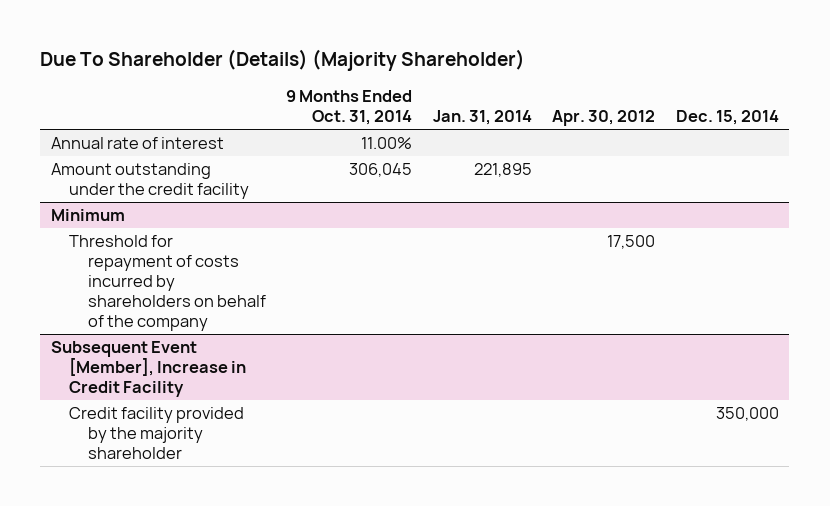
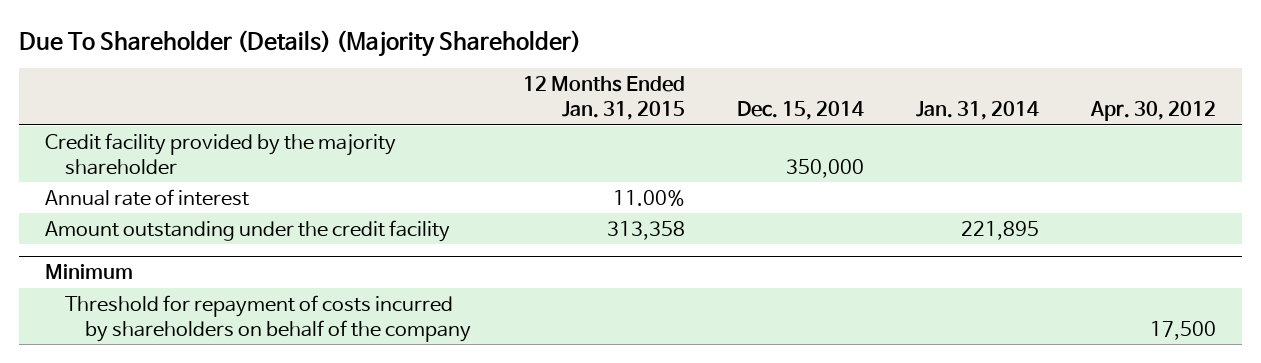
- | 9 Months Ended Oct. 31, 2014 | Jan. 31, 2014 | Apr. 30, 2012 | Dec. 15, 2014
+ | 12 Months Ended Jan. 31, 2015 | Dec. 15, 2014 | Jan. 31, 2014 | Apr. 30, 2012
+ Credit facility provided by the majority shareholder | | 350,000 | |
- Subsequent Event [Member], Increase in Credit Facility
- Credit facility provided by the majority shareholder | | | | 350,000

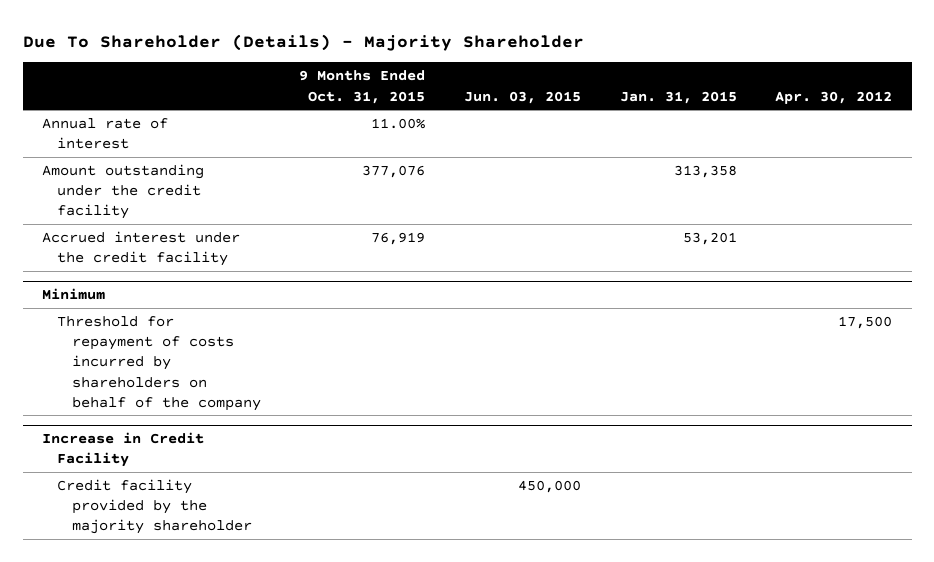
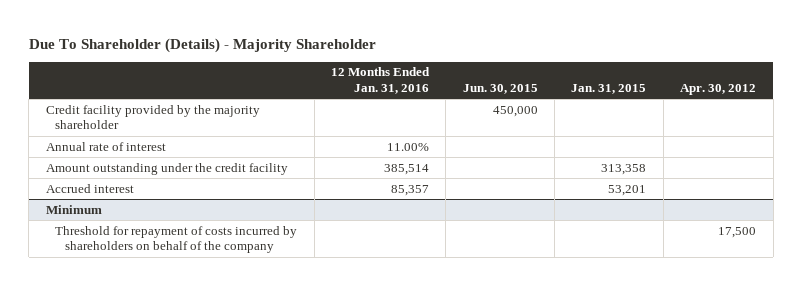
- | 9 Months Ended Oct. 31, 2015 | Jun. 03, 2015 | Jan. 31, 2015 | Apr. 30, 2012
+ | 12 Months Ended Jan. 31, 2016 | Jun. 30, 2015 | Jan. 31, 2015 | Apr. 30, 2012
+ Credit facility provided by the majority shareholder | | 450,000 | |
- Accrued interest under the credit facility | 76,919 | | 53,201 |
+ Accrued interest | 85,357 | | 53,201 |
- Increase in Credit Facility
- Credit facility provided by the majority shareholder | | 450,000 | |

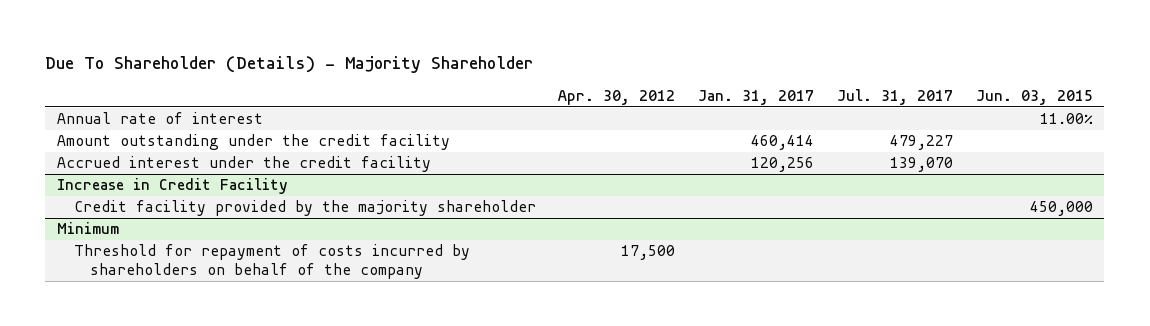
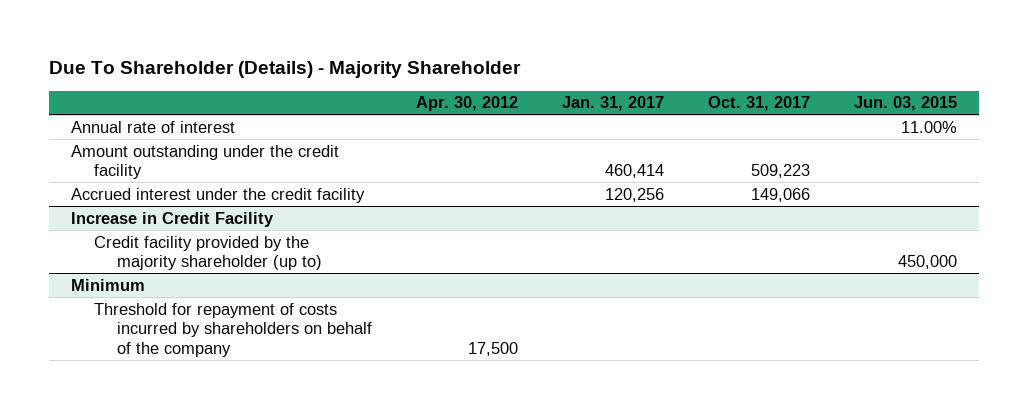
- | Apr. 30, 2012 | Jan. 31, 2017 | Jul. 31, 2017 | Jun. 03, 2015
+ | Apr. 30, 2012 | Jan. 31, 2017 | Oct. 31, 2017 | Jun. 03, 2015
@ Increase in Credit Facility
- Credit facility provided by the majority shareholder | | | | 450,000
+ Credit facility provided by the majority shareholder (up to) | | | | 450,000

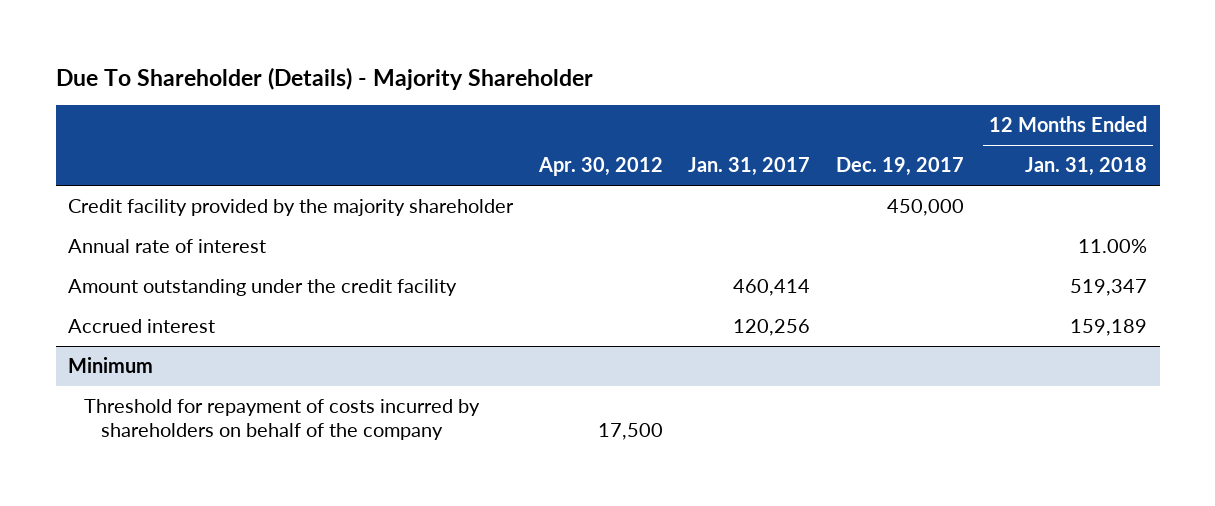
- | Apr. 30, 2012 | Jan. 31, 2017 | Oct. 31, 2017 | Jun. 03, 2015
+ | Apr. 30, 2012 | Jan. 31, 2017 | Dec. 19, 2017 | 12 Months Ended Jan. 31, 2018
+ Credit facility provided by the majority shareholder | | | 450,000 |
- Accrued interest under the credit facility | | 120,256 | 149,066 |
- Increase in Credit Facility
- Credit facility provided by the majority shareholder (up to) | | | | 450,000
+ Accrued interest | | 120,256 | | 159,189

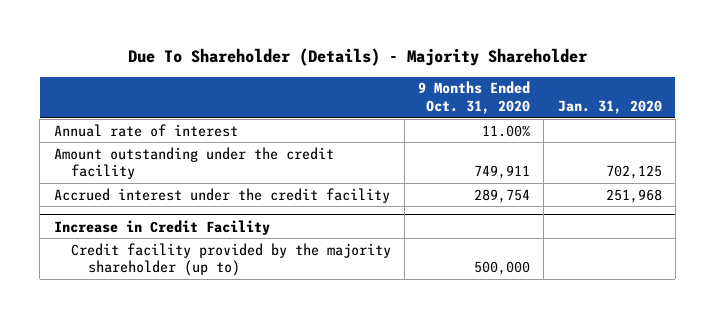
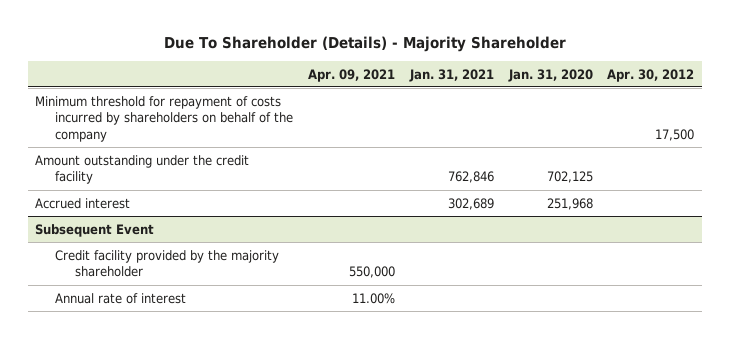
- | 9 Months Ended Oct. 31, 2020 | Jan. 31, 2020
+ | Apr. 09, 2021 | Jan. 31, 2021 | Jan. 31, 2020 | Apr. 30, 2012
- Annual rate of interest | 11.00% |
+ Minimum threshold for repayment of costs incurred by shareholders on behalf of the company | | | | 17,500
- Accrued interest under the credit facility | 289,754 | 251,968
- Increase in Credit Facility
- Credit facility provided by the majority shareholder (up to) | 500,000 |
+ Accrued interest | | 302,689 | 251,968 |
+ Subsequent Event
+ Credit facility provided by the majority shareholder | 550,000 | | |
+ Annual rate of interest | 11.00% | | |

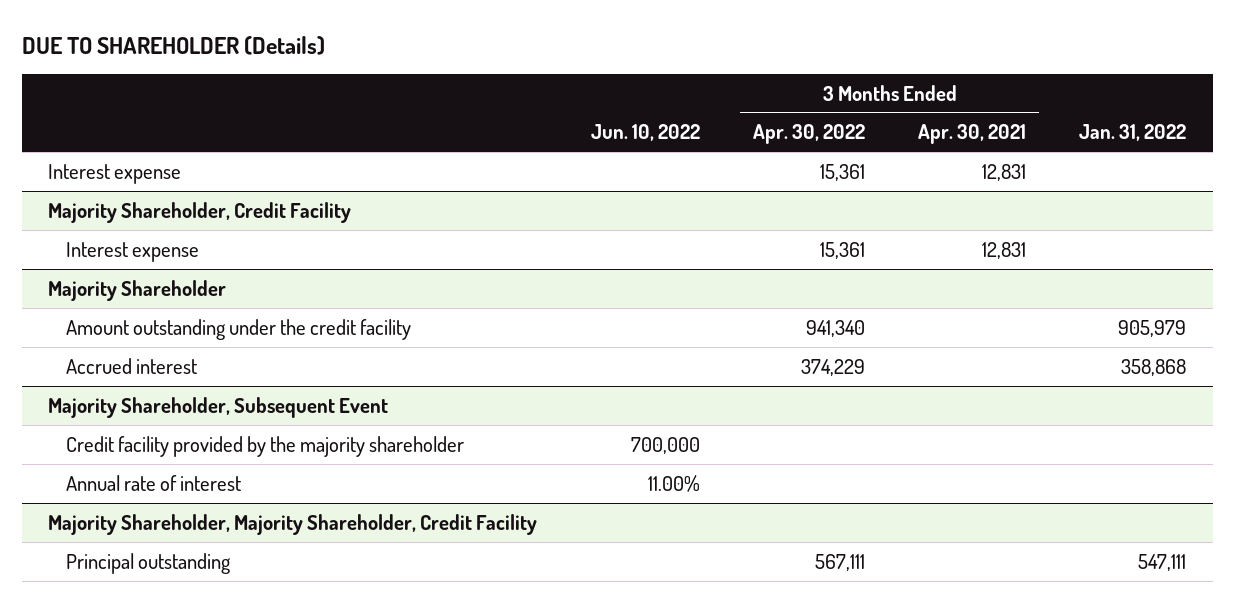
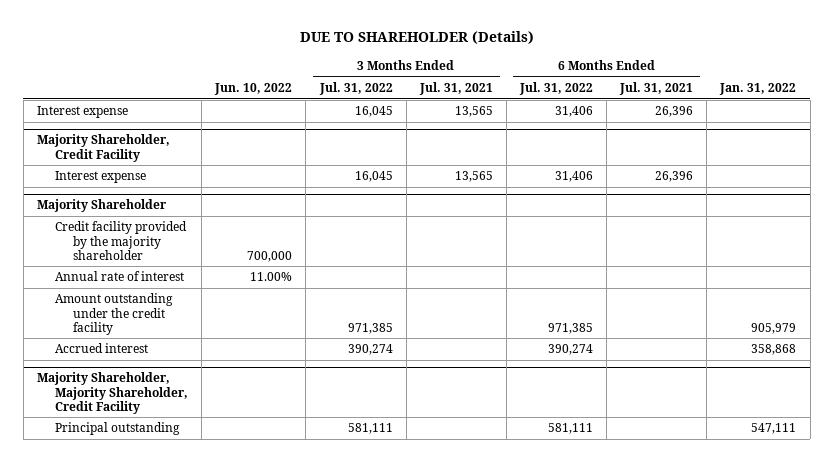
- | Jun. 10, 2022 | 3 Months Ended Apr. 30, 2022 | 3 Months Ended Apr. 30, 2021 | Jan. 31, 2022
+ | Jun. 10, 2022 | 3 Months Ended Jul. 31, 2022 | 3 Months Ended Jul. 31, 2021 | 6 Months Ended Jul. 31, 2022 | 6 Months Ended Jul. 31, 2021 | Jan. 31, 2022
@ Majority Shareholder
+ Credit facility provided by the majority shareholder | 700,000 | | | | |
+ Annual rate of interest | 11.00% | | | | |
- Majority Shareholder, Subsequent Event
- Credit facility provided by the majority shareholder | 700,000 | | |
- Annual rate of interest | 11.00% | | |

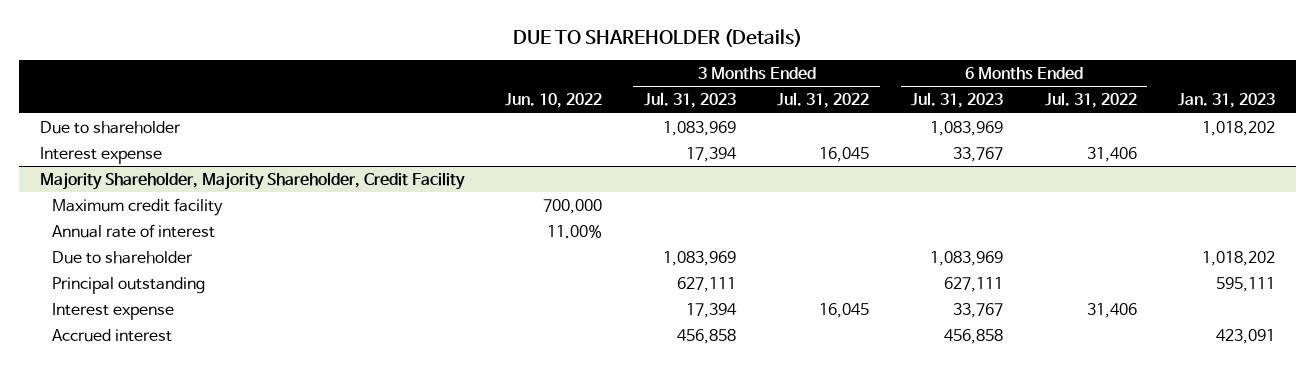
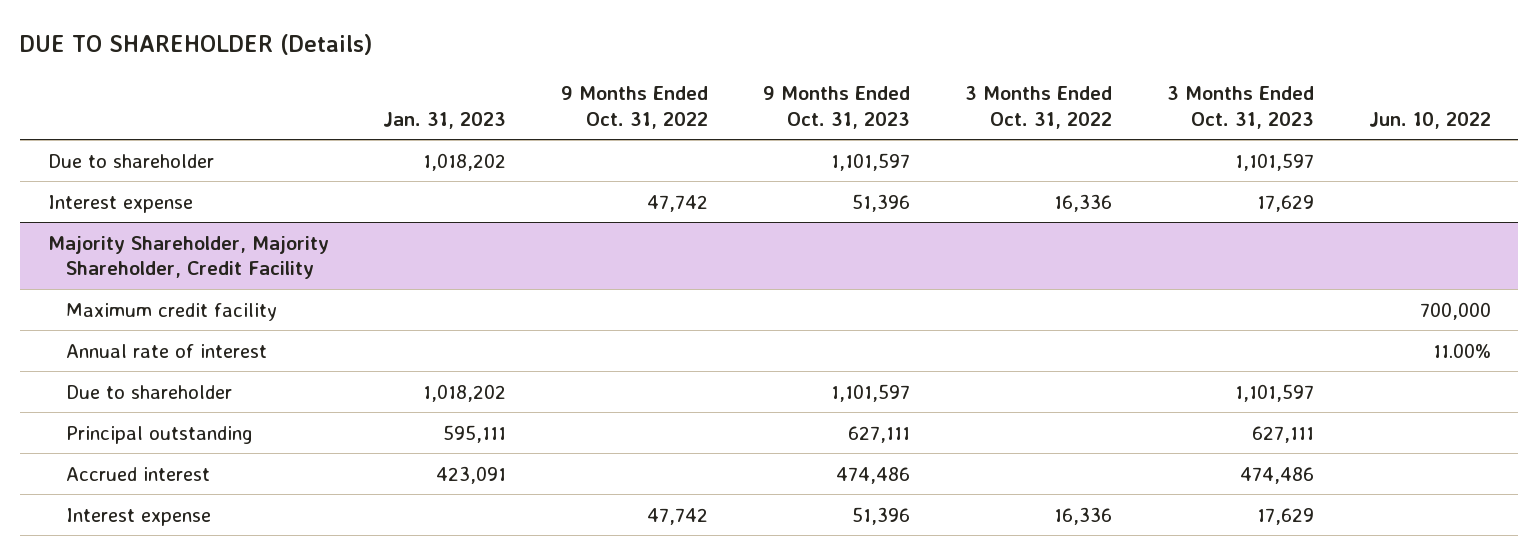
- | Jun. 10, 2022 | 3 Months Ended Jul. 31, 2023 | 3 Months Ended Jul. 31, 2022 | 6 Months Ended Jul. 31, 2023 | 6 Months Ended Jul. 31, 2022 | Jan. 31, 2023
+ | Jan. 31, 2023 | 9 Months Ended Oct. 31, 2022 | 9 Months Ended Oct. 31, 2023 | 3 Months Ended Oct. 31, 2022 | 3 Months Ended Oct. 31, 2023 | Jun. 10, 2022
@ Majority Shareholder, Majority Shareholder, Credit Facility
moved down: Interest expense | | 47,742 | 51,396 | 16,336 | 17,629 |

